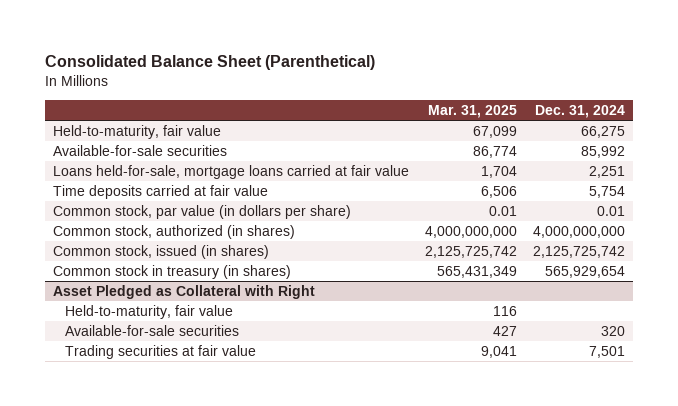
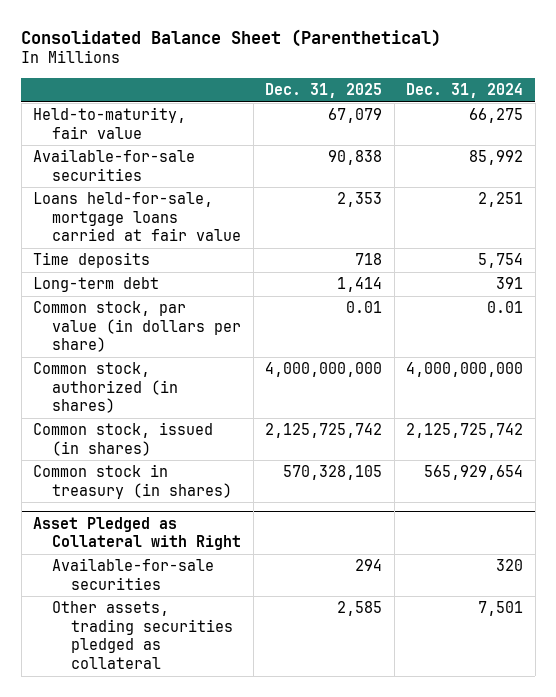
- | Mar. 31, 2025 | Dec. 31, 2024
+ | Dec. 31, 2025 | Dec. 31, 2024
- Time deposits carried at fair value | 6,506 | 5,754
+ Time deposits | 718 | 5,754
+ Long-term debt | 1,414 | 391
@ Asset Pledged as Collateral with Right
- Held-to-maturity, fair value | 116 |
- Trading securities at fair value | 9,041 | 7,501
+ Other assets, trading securities pledged as collateral | 2,585 | 7,501

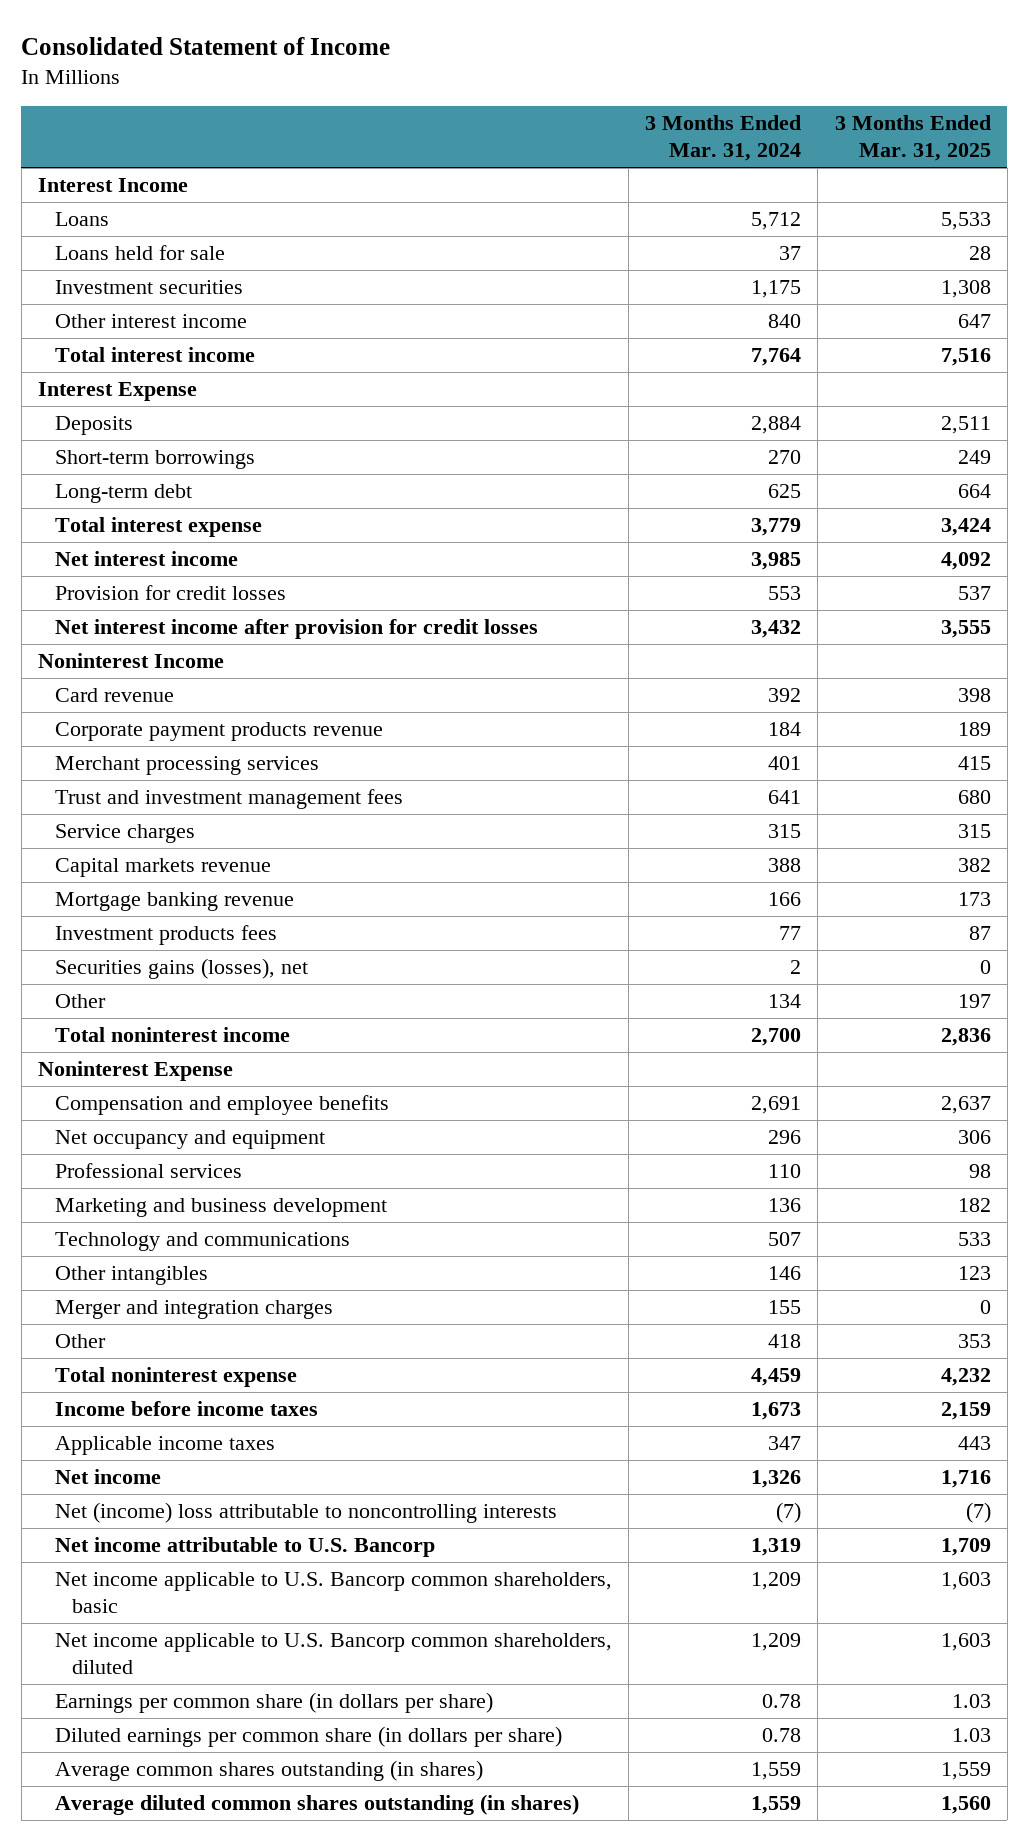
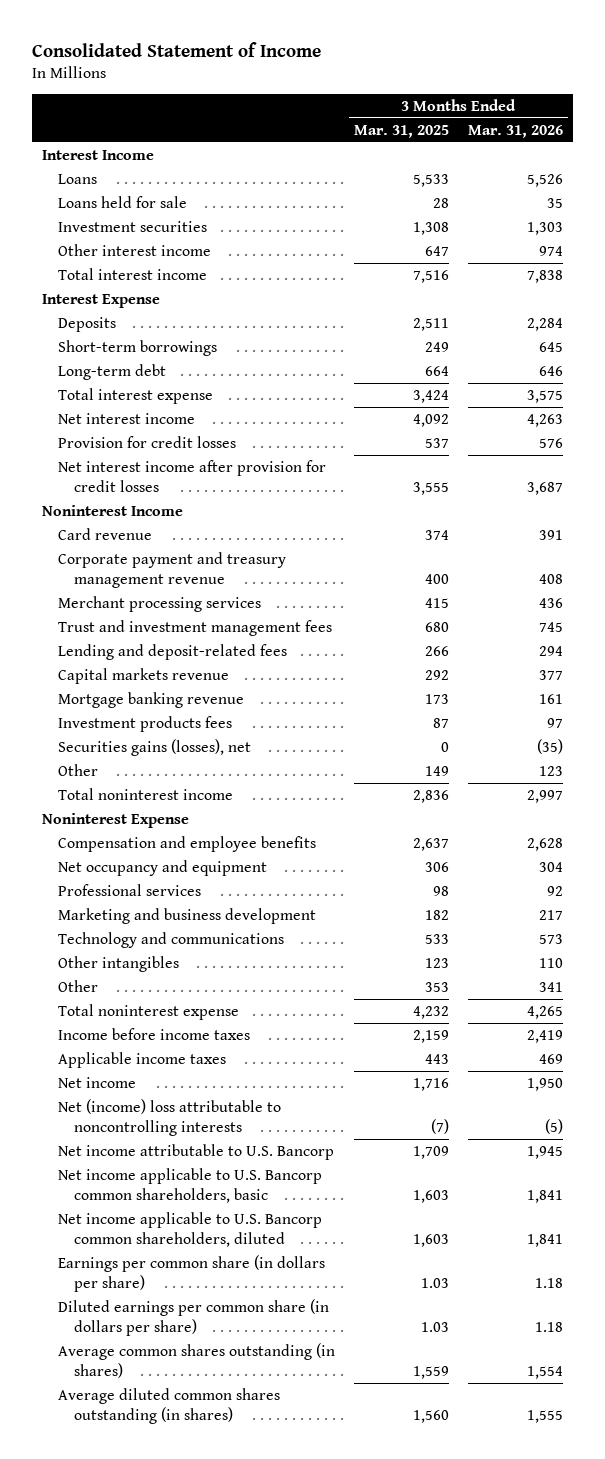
- | 3 Months Ended Mar. 31, 2024 | 3 Months Ended Mar. 31, 2025
+ | 3 Months Ended Mar. 31, 2025 | 3 Months Ended Mar. 31, 2026
- Card revenue | 392 | 398
- Corporate payment products revenue | 184 | 189
+ Card revenue | 374 | 391
+ Corporate payment and treasury management revenue | 400 | 408
- Service charges | 315 | 315
- Capital markets revenue | 388 | 382
+ Lending and deposit-related fees | 266 | 294
+ Capital markets revenue | 292 | 377
- Other | 134 | 197
+ Other | 149 | 123
- Merger and integration charges | 155 | 0

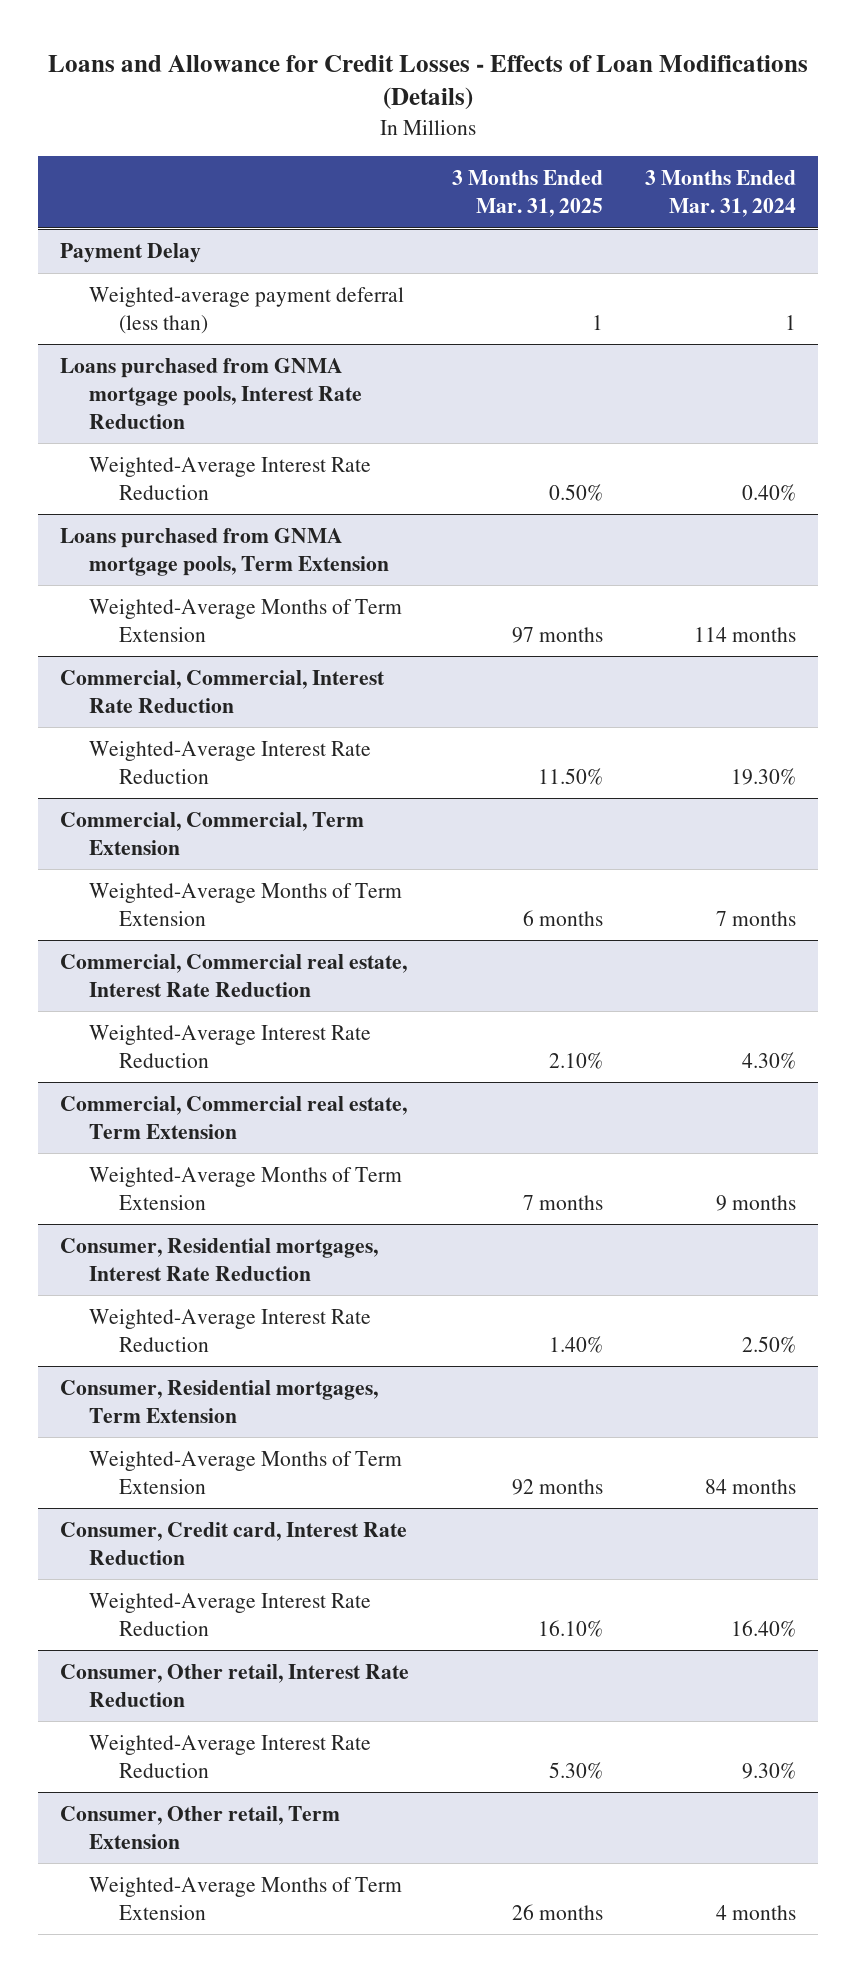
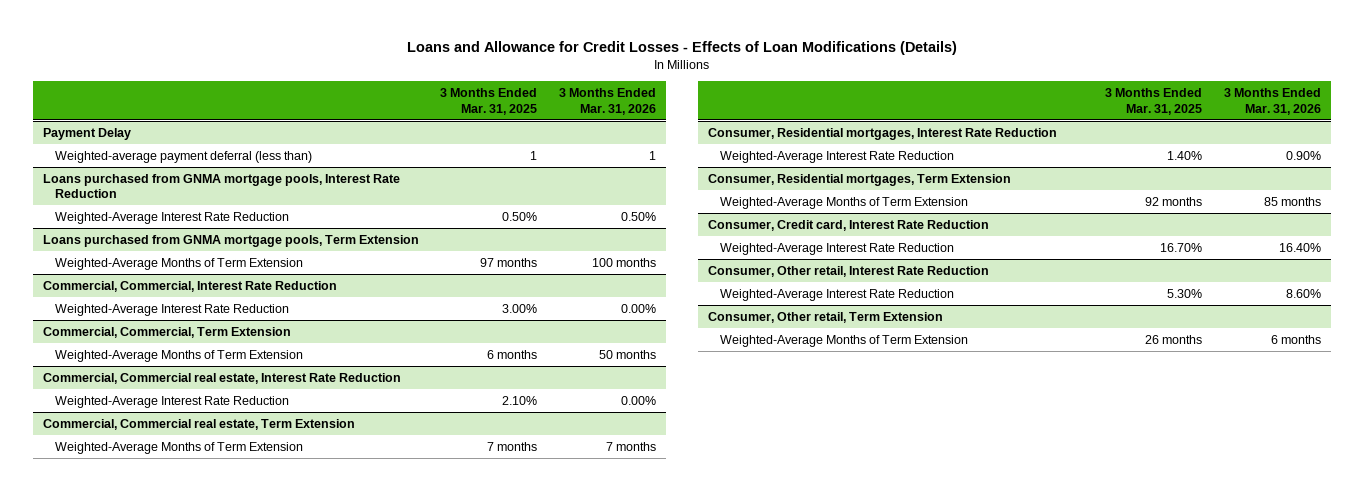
- | 3 Months Ended Mar. 31, 2025 | 3 Months Ended Mar. 31, 2024
+ | 3 Months Ended Mar. 31, 2025 | 3 Months Ended Mar. 31, 2026
@ Commercial, Commercial, Interest Rate Reduction
- Weighted-Average Interest Rate Reduction | 11.50% | 19.30%
+ Weighted-Average Interest Rate Reduction | 3.00% | 0.00%
@ Consumer, Credit card, Interest Rate Reduction
- Weighted-Average Interest Rate Reduction | 16.10% | 16.40%
+ Weighted-Average Interest Rate Reduction | 16.70% | 16.40%

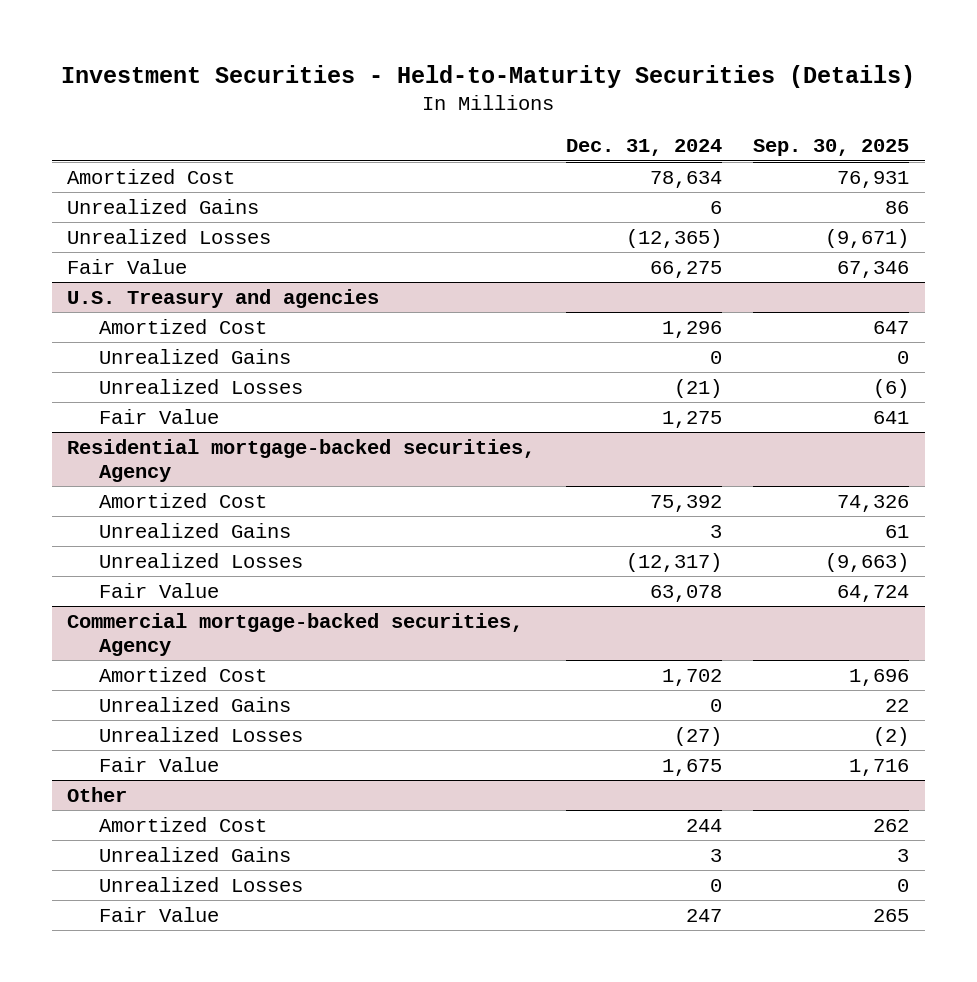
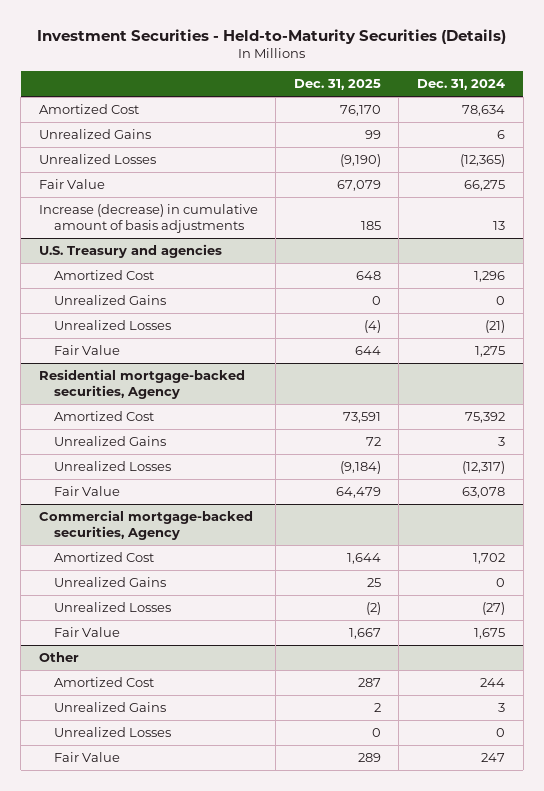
- | Dec. 31, 2024 | Sep. 30, 2025
+ | Dec. 31, 2025 | Dec. 31, 2024
+ Increase (decrease) in cumulative amount of basis adjustments | 185 | 13

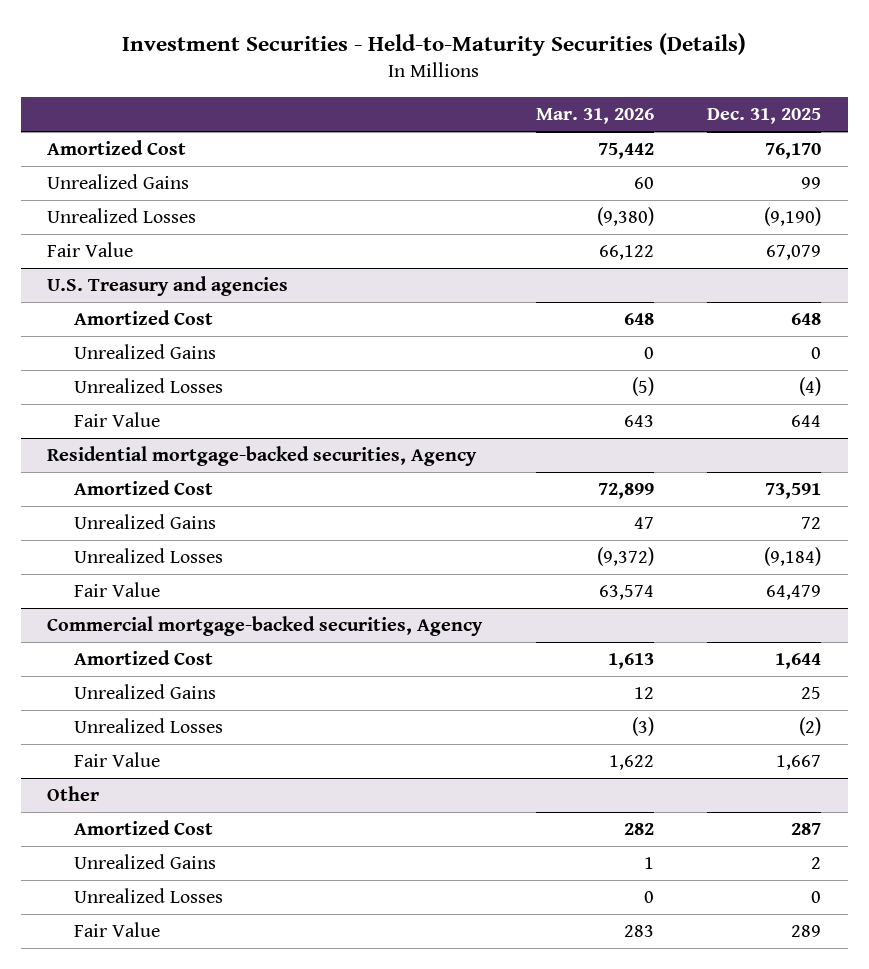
- | Dec. 31, 2025 | Dec. 31, 2024
+ | Mar. 31, 2026 | Dec. 31, 2025
- Increase (decrease) in cumulative amount of basis adjustments | 185 | 13

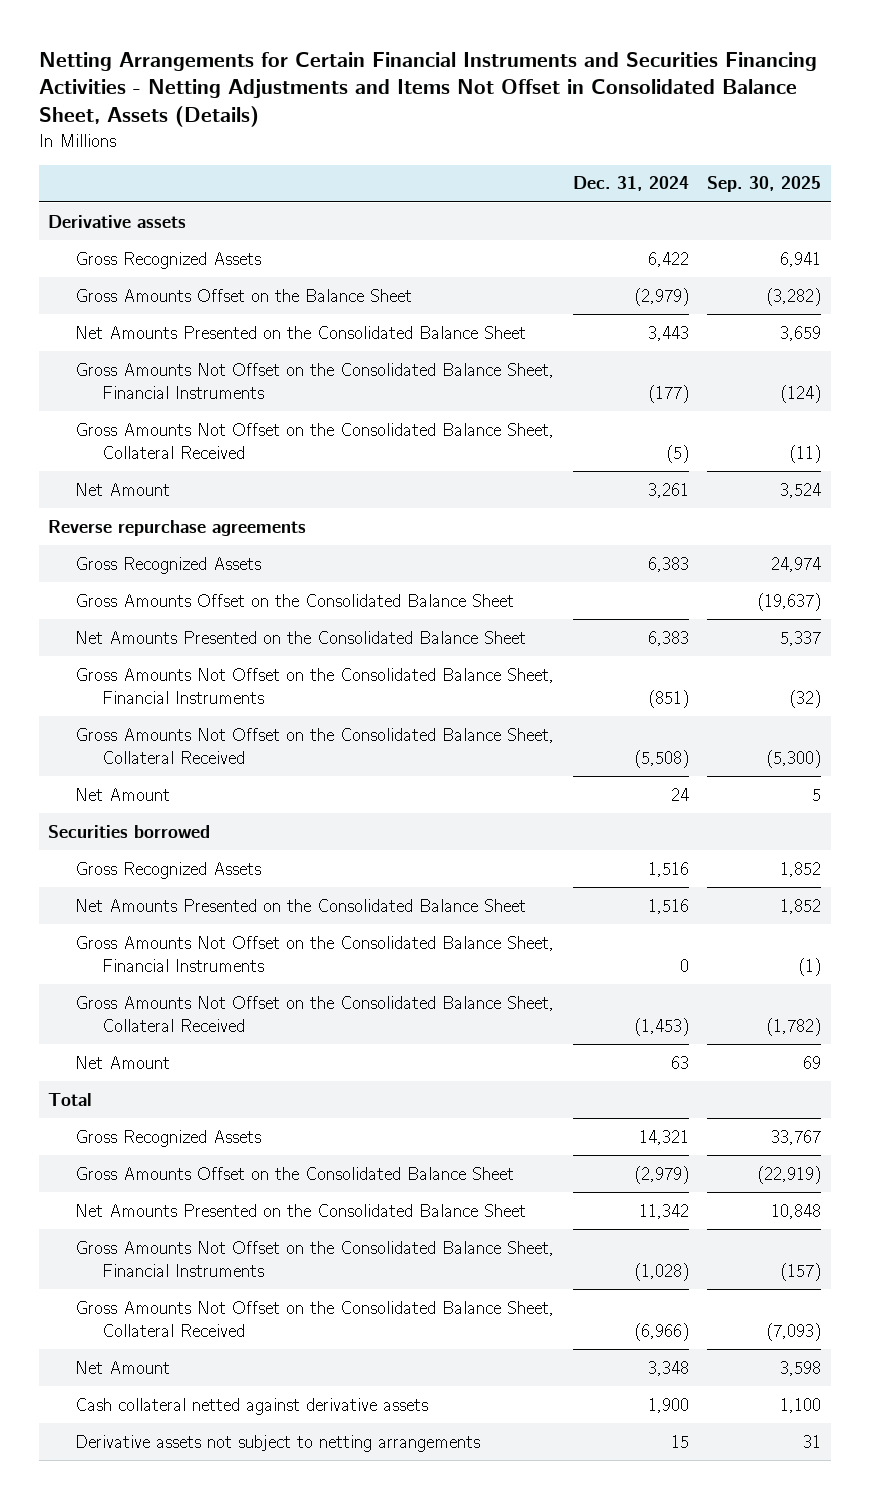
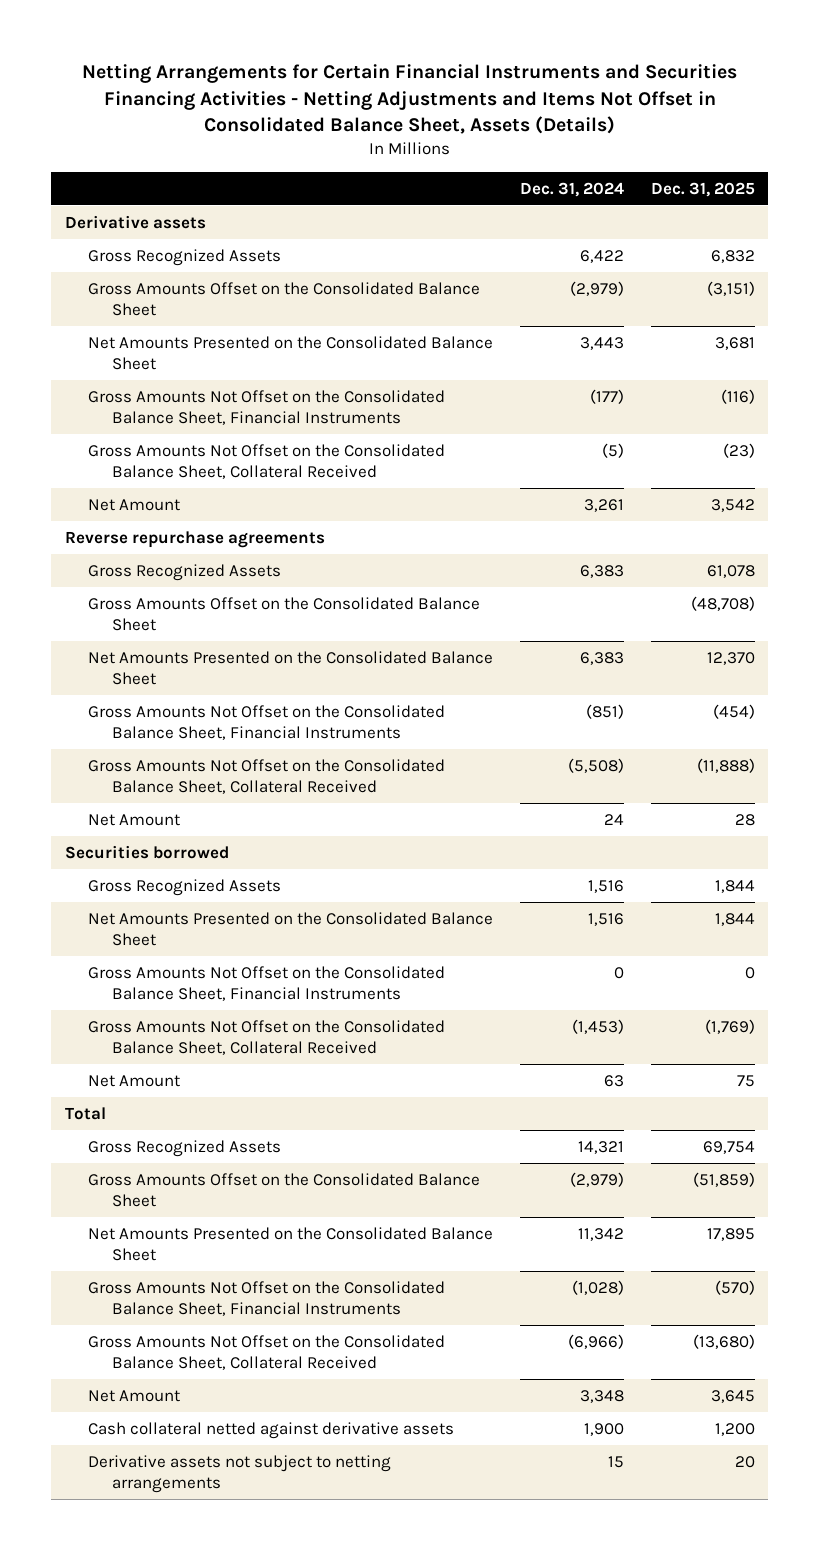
- | Dec. 31, 2024 | Sep. 30, 2025
+ | Dec. 31, 2024 | Dec. 31, 2025
- Gross Amounts Offset on the Balance Sheet | (2,979) | (3,282)
+ Gross Amounts Offset on the Consolidated Balance Sheet | (2,979) | (3,151)

